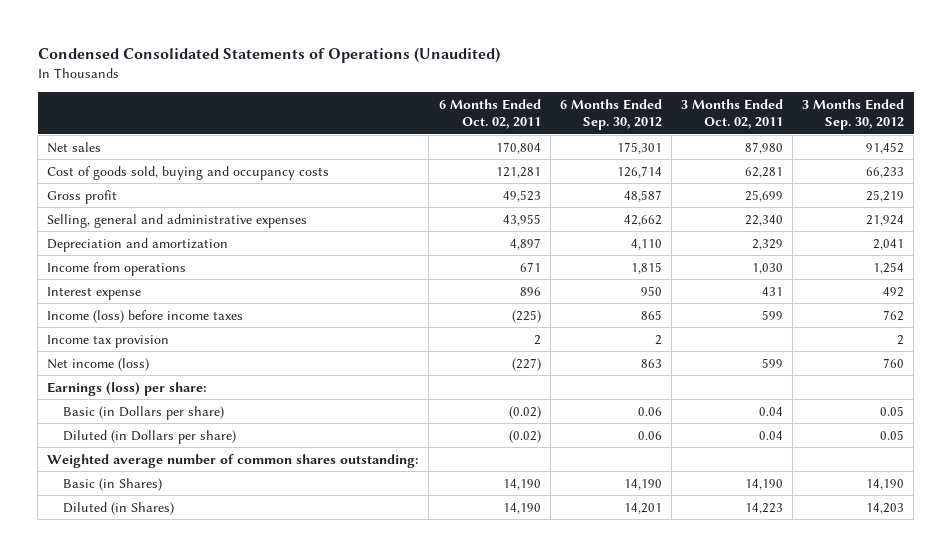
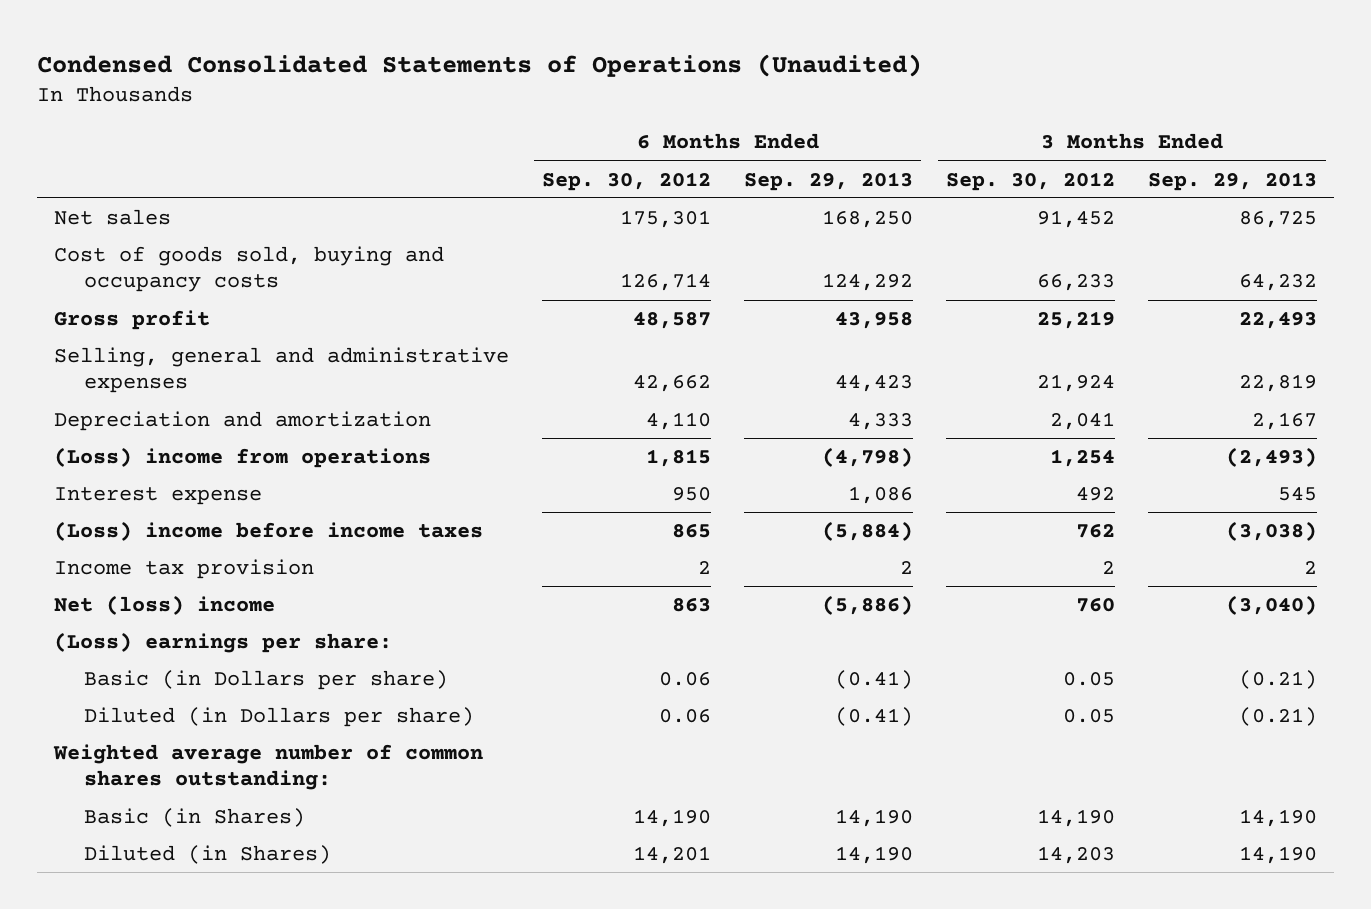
- | 6 Months Ended Oct. 02, 2011 | 6 Months Ended Sep. 30, 2012 | 3 Months Ended Oct. 02, 2011 | 3 Months Ended Sep. 30, 2012
+ | 6 Months Ended Sep. 30, 2012 | 6 Months Ended Sep. 29, 2013 | 3 Months Ended Sep. 30, 2012 | 3 Months Ended Sep. 29, 2013
- Income from operations | 671 | 1,815 | 1,030 | 1,254
+ (Loss) income from operations | 1,815 | (4,798) | 1,254 | (2,493)
- Income (loss) before income taxes | (225) | 865 | 599 | 762
+ (Loss) income before income taxes | 865 | (5,884) | 762 | (3,038)
- Net income (loss) | (227) | 863 | 599 | 760
- Earnings (loss) per share:
+ Net (loss) income | 863 | (5,886) | 760 | (3,040)
+ (Loss) earnings per share:

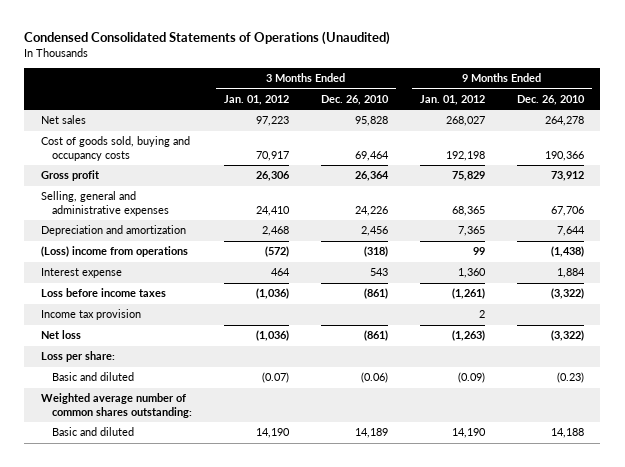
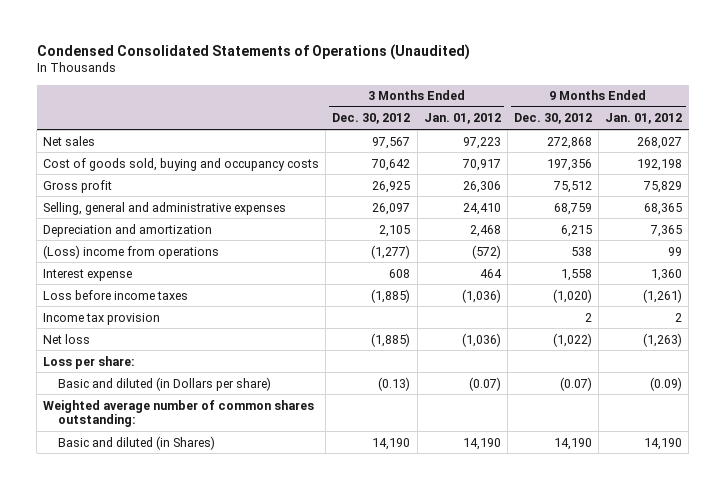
- | 3 Months Ended Jan. 01, 2012 | 3 Months Ended Dec. 26, 2010 | 9 Months Ended Jan. 01, 2012 | 9 Months Ended Dec. 26, 2010
+ | 3 Months Ended Dec. 30, 2012 | 3 Months Ended Jan. 01, 2012 | 9 Months Ended Dec. 30, 2012 | 9 Months Ended Jan. 01, 2012
- Basic and diluted | (0.07) | (0.06) | (0.09) | (0.23)
+ Basic and diluted (in Dollars per share) | (0.13) | (0.07) | (0.07) | (0.09)
- Basic and diluted | 14,190 | 14,189 | 14,190 | 14,188
+ Basic and diluted (in Shares) | 14,190 | 14,190 | 14,190 | 14,190

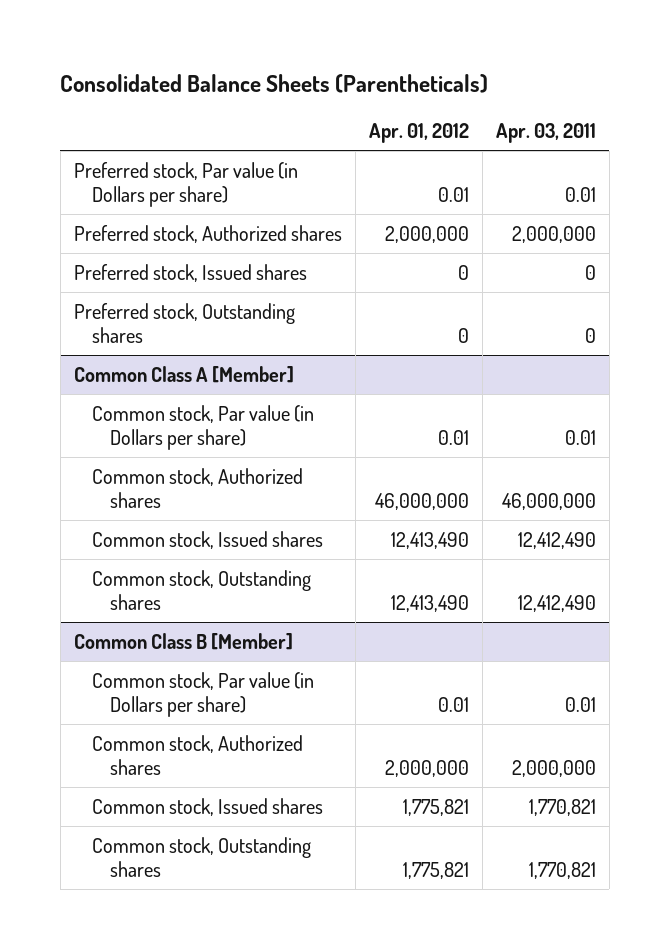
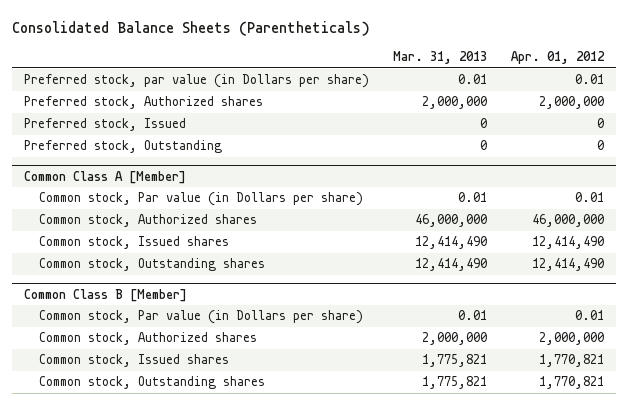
- | Apr. 01, 2012 | Apr. 03, 2011
+ | Mar. 31, 2013 | Apr. 01, 2012
- Preferred stock, Par value (in Dollars per share) | 0.01 | 0.01
+ Preferred stock, par value (in Dollars per share) | 0.01 | 0.01
- Preferred stock, Issued shares | 0 | 0
- Preferred stock, Outstanding shares | 0 | 0
+ Preferred stock, Issued | 0 | 0
+ Preferred stock, Outstanding | 0 | 0
@ Common Class A [Member]
- Common stock, Issued shares | 12,413,490 | 12,412,490
- Common stock, Outstanding shares | 12,413,490 | 12,412,490
+ Common stock, Issued shares | 12,414,490 | 12,414,490
+ Common stock, Outstanding shares | 12,414,490 | 12,414,490
@ Common Class B [Member]
- Common stock, Issued shares | 1,775,821 | 1,770,821
- Common stock, Outstanding shares | 1,775,821 | 1,770,821
+ Common stock, Issued shares | 1,775,821 | 1,770,821
+ Common stock, Outstanding shares | 1,775,821 | 1,770,821

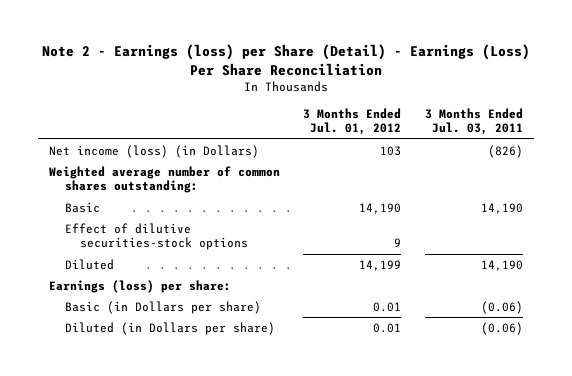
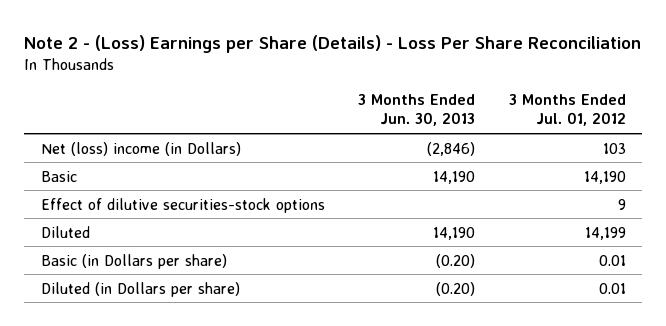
- Note 2 - Earnings (loss) per Share (Detail) - Earnings (Loss) Per Share Reconciliation
+ Note 2 - (Loss) Earnings per Share (Details) - Loss Per Share Reconciliation
- | 3 Months Ended Jul. 01, 2012 | 3 Months Ended Jul. 03, 2011
+ | 3 Months Ended Jun. 30, 2013 | 3 Months Ended Jul. 01, 2012
- Net income (loss) (in Dollars) | 103 | (826)
- Weighted average number of common shares outstanding:
+ Net (loss) income (in Dollars) | (2,846) | 103
- Earnings (loss) per share:

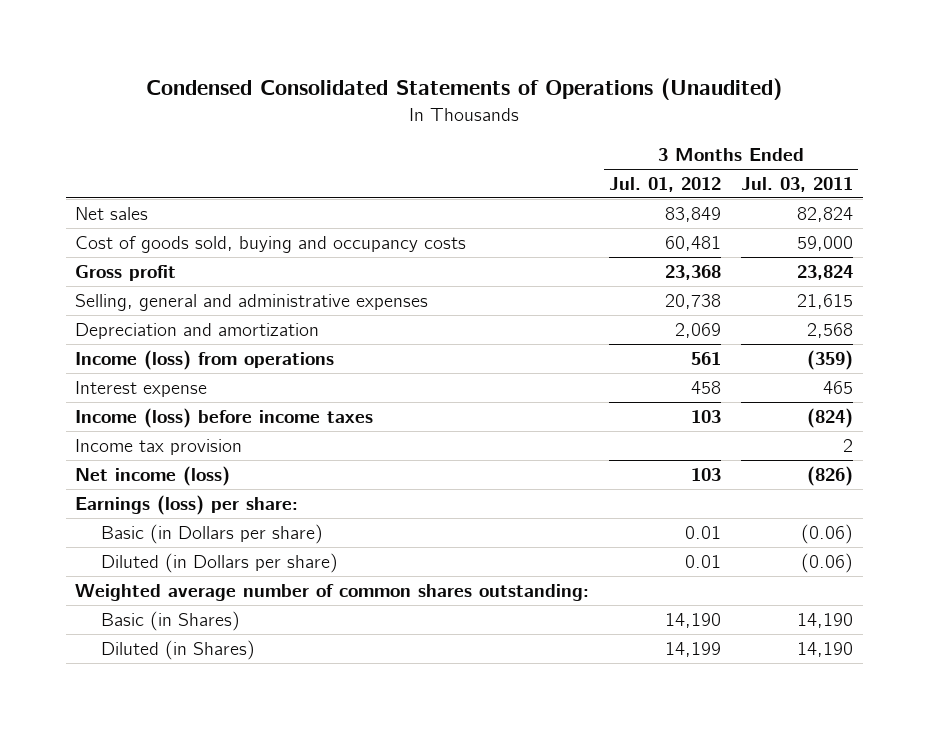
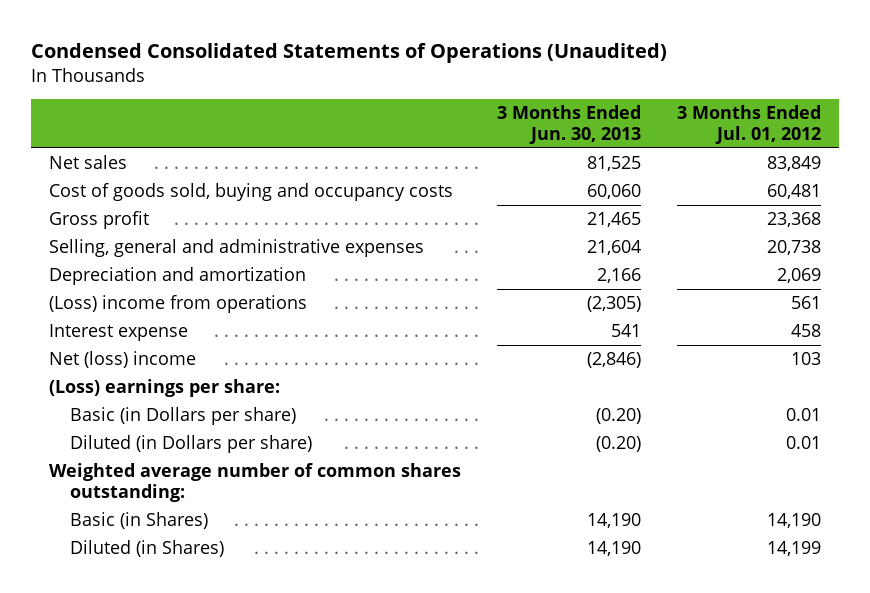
- | 3 Months Ended Jul. 01, 2012 | 3 Months Ended Jul. 03, 2011
+ | 3 Months Ended Jun. 30, 2013 | 3 Months Ended Jul. 01, 2012
- Income (loss) from operations | 561 | (359)
+ (Loss) income from operations | (2,305) | 561
- Income (loss) before income taxes | 103 | (824)
- Income tax provision | | 2
- Net income (loss) | 103 | (826)
- Earnings (loss) per share:
+ Net (loss) income | (2,846) | 103
+ (Loss) earnings per share:

